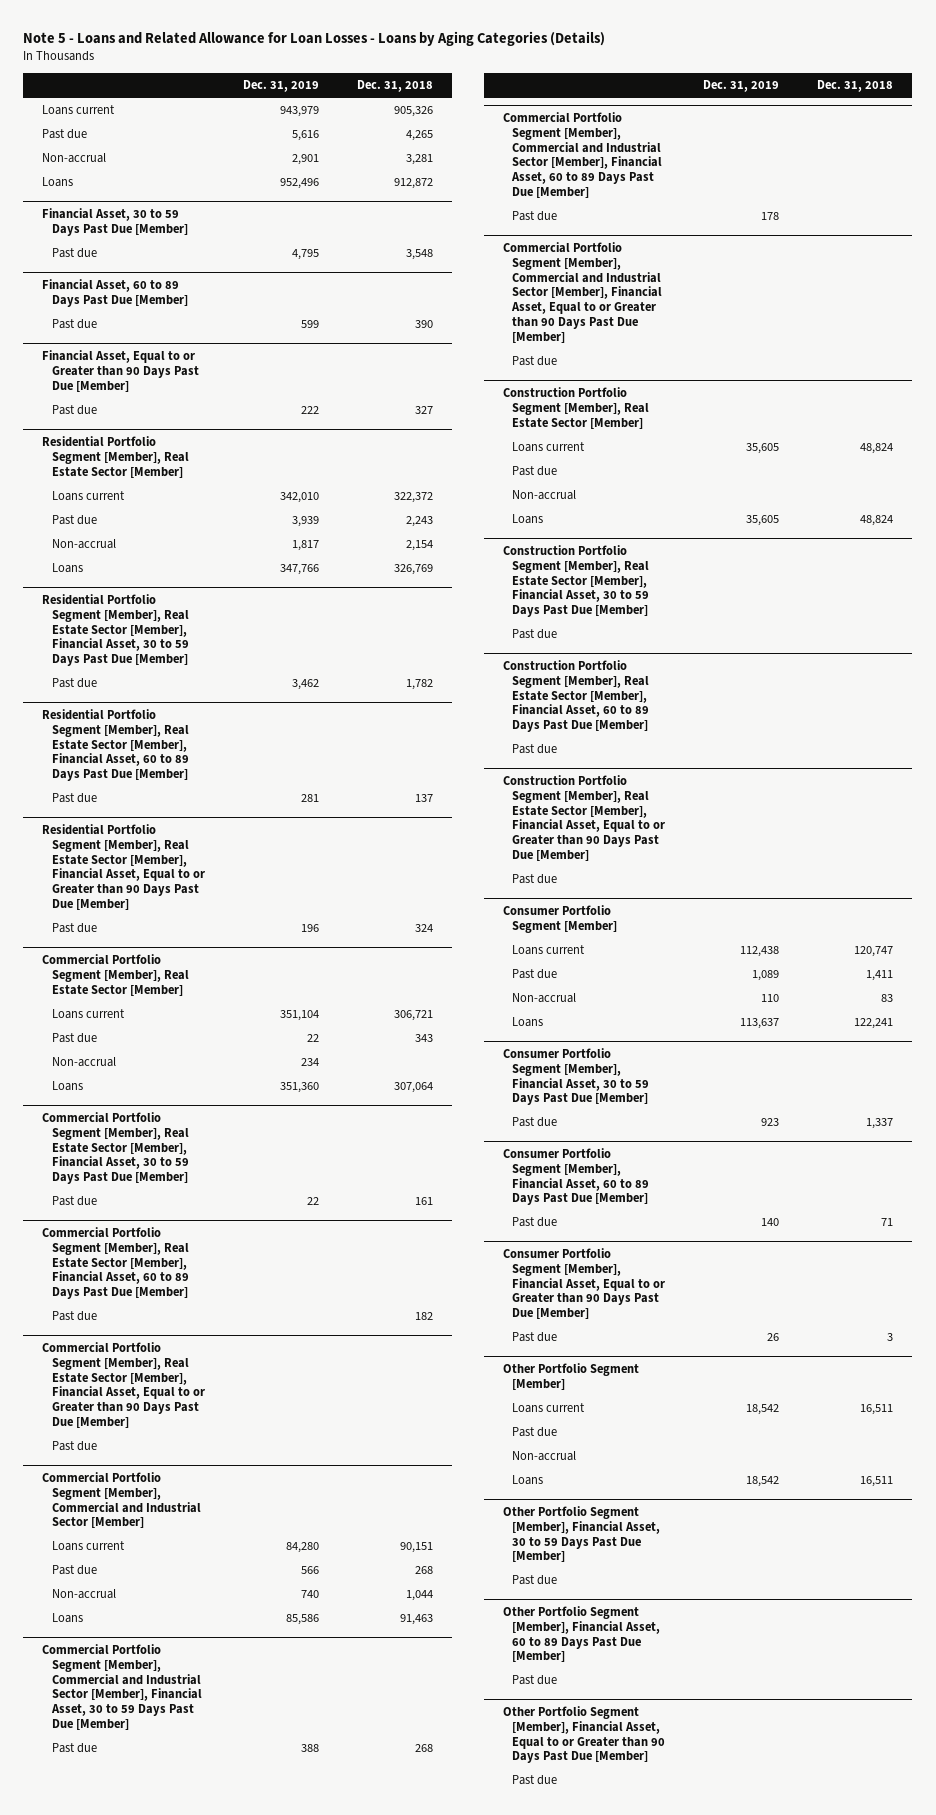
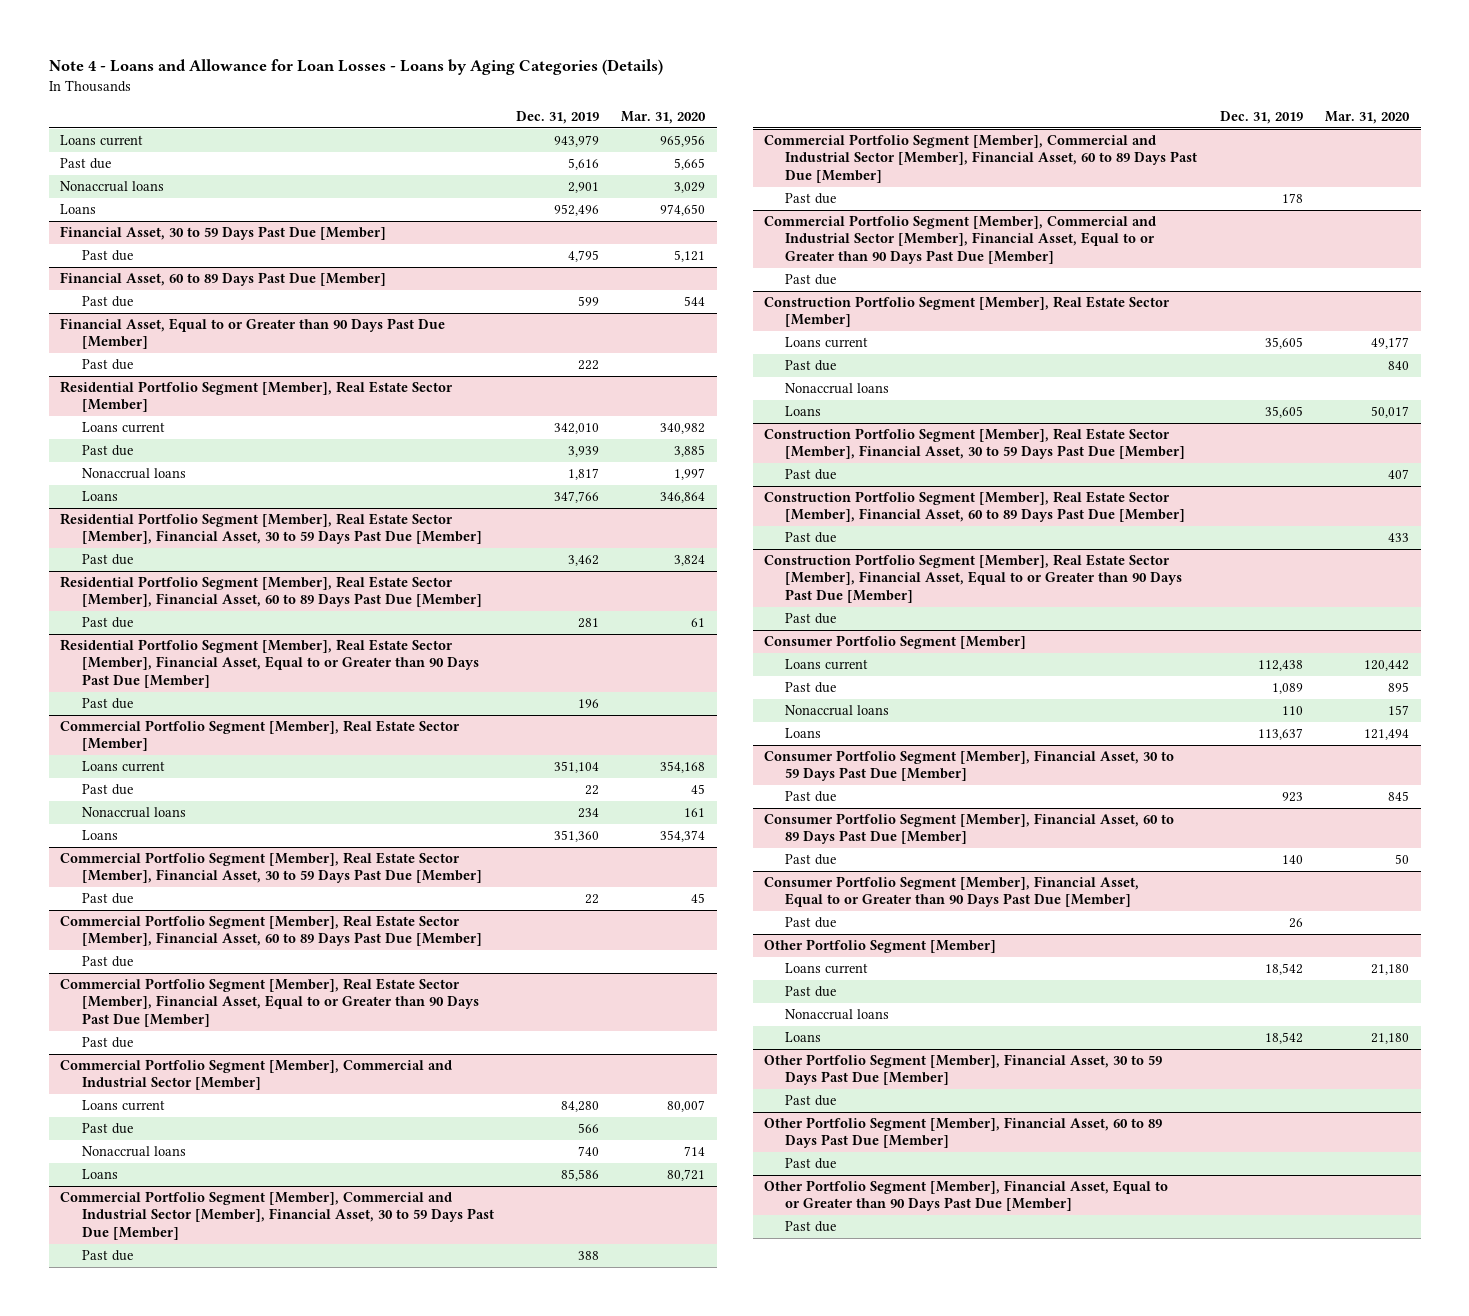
- Note 5 - Loans and Related Allowance for Loan Losses - Loans by Aging Categories (Details)
+ Note 4 - Loans and Allowance for Loan Losses - Loans by Aging Categories (Details)
- | Dec. 31, 2019 | Dec. 31, 2018
+ | Dec. 31, 2019 | Mar. 31, 2020
- Non-accrual | 2,901 | 3,281
+ Nonaccrual loans | 2,901 | 3,029
@ Residential Portfolio Segment [Member], Real Estate Sector [Member]
- Non-accrual | 1,817 | 2,154
+ Nonaccrual loans | 1,817 | 1,997
@ Commercial Portfolio Segment [Member], Real Estate Sector [Member]
- Non-accrual | 234 |
+ Nonaccrual loans | 234 | 161
@ Commercial Portfolio Segment [Member], Commercial and Industrial Sector [Member]
- Non-accrual | 740 | 1,044
+ Nonaccrual loans | 740 | 714
@ Construction Portfolio Segment [Member], Real Estate Sector [Member]
- Non-accrual
+ Nonaccrual loans
@ Consumer Portfolio Segment [Member]
- Non-accrual | 110 | 83
+ Nonaccrual loans | 110 | 157
@ Other Portfolio Segment [Member]
- Non-accrual
+ Nonaccrual loans

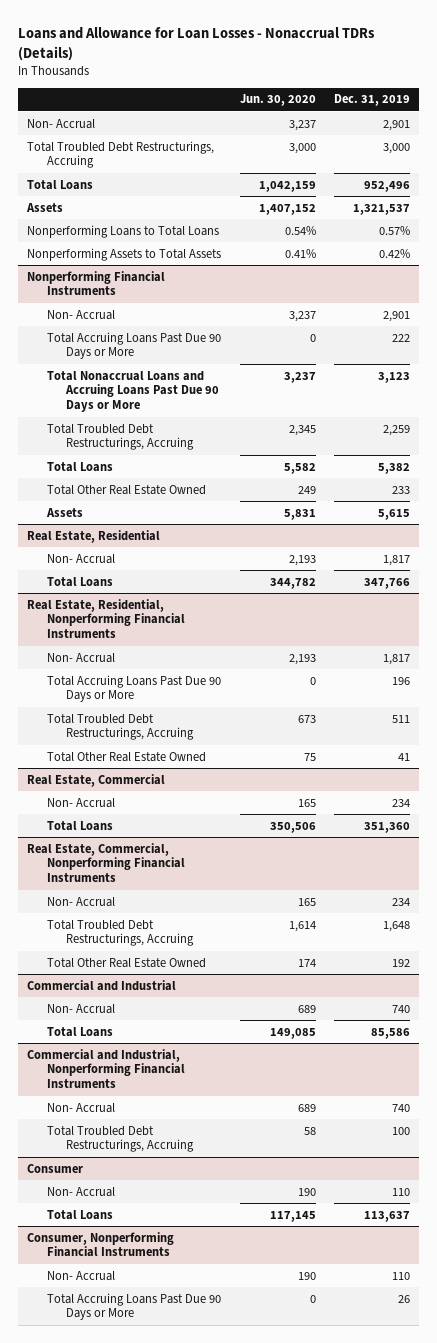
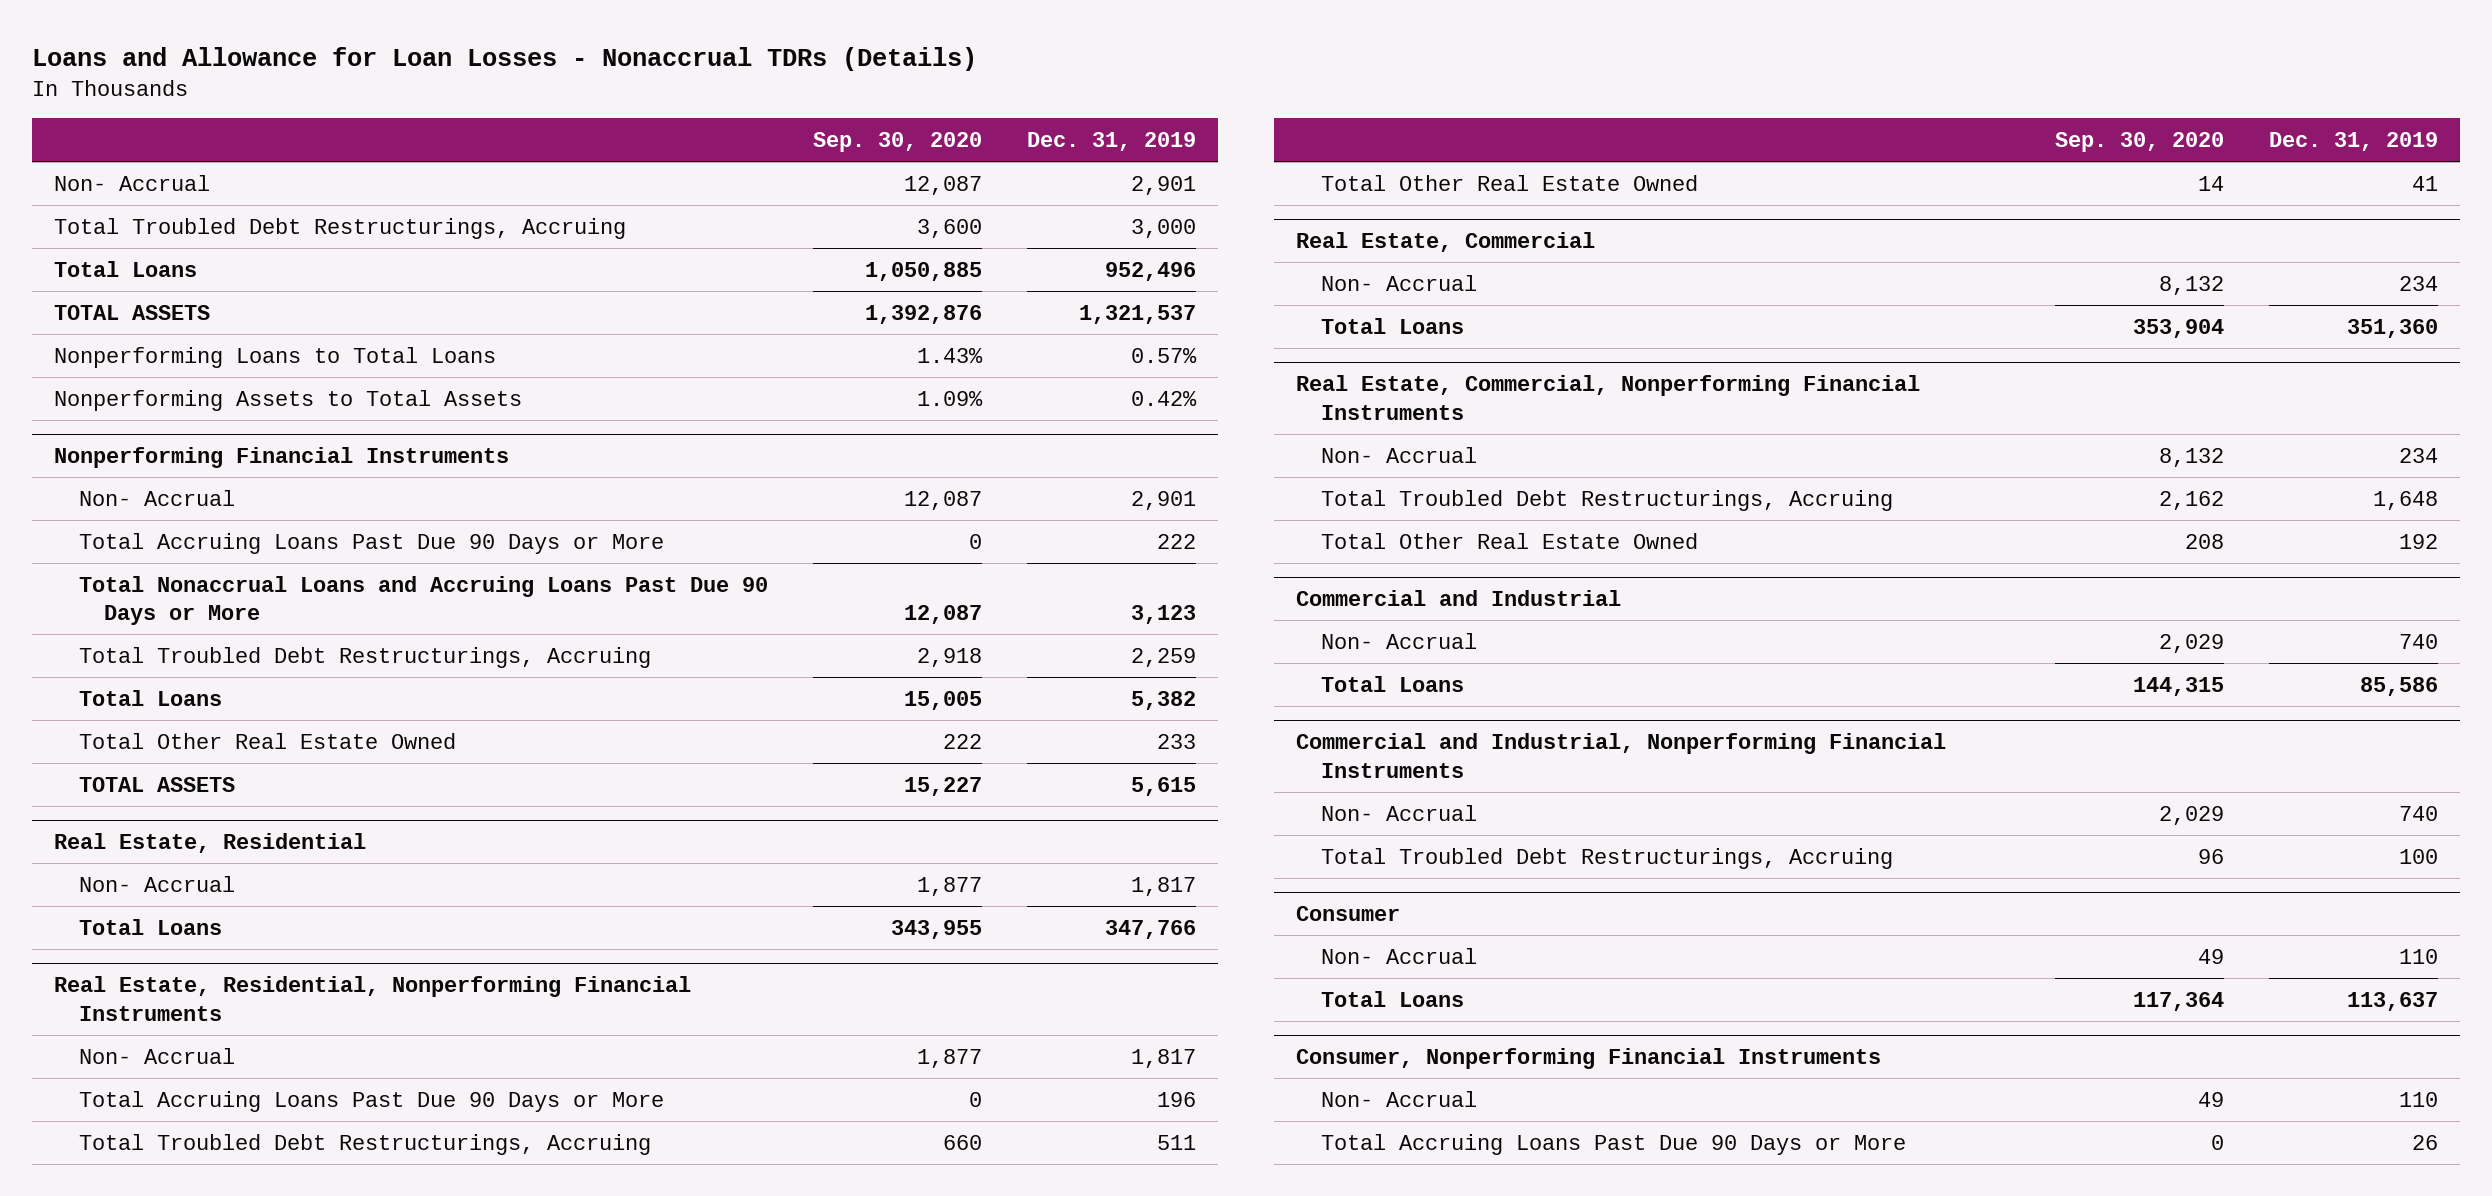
- | Jun. 30, 2020 | Dec. 31, 2019
+ | Sep. 30, 2020 | Dec. 31, 2019
- Assets | 1,407,152 | 1,321,537
+ TOTAL ASSETS | 1,392,876 | 1,321,537
@ Nonperforming Financial Instruments
- Assets | 5,831 | 5,615
+ TOTAL ASSETS | 15,227 | 5,615

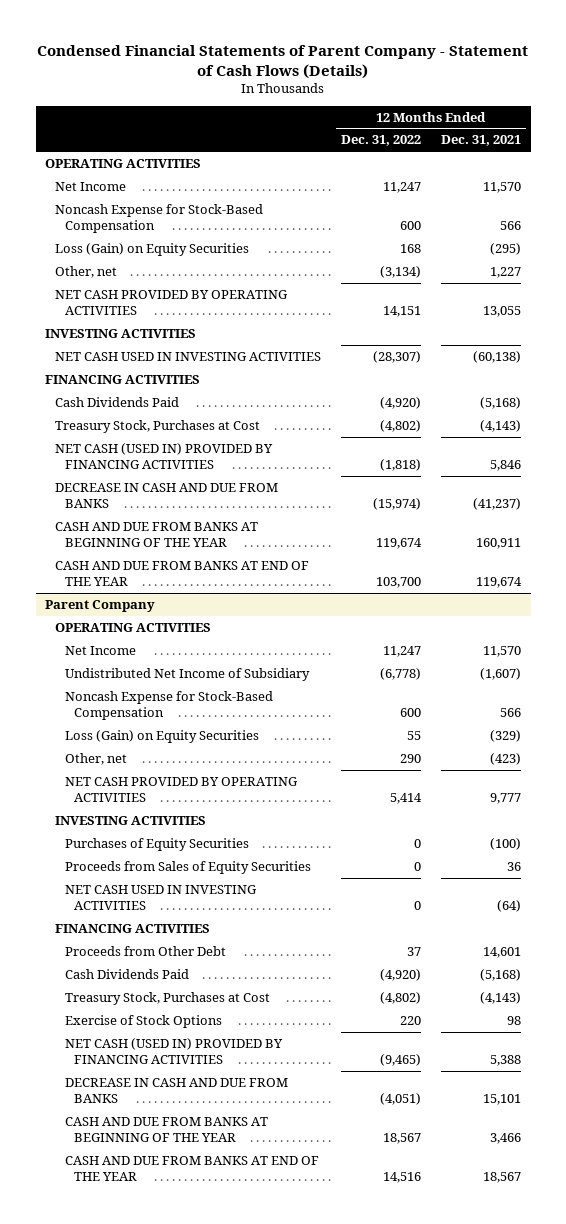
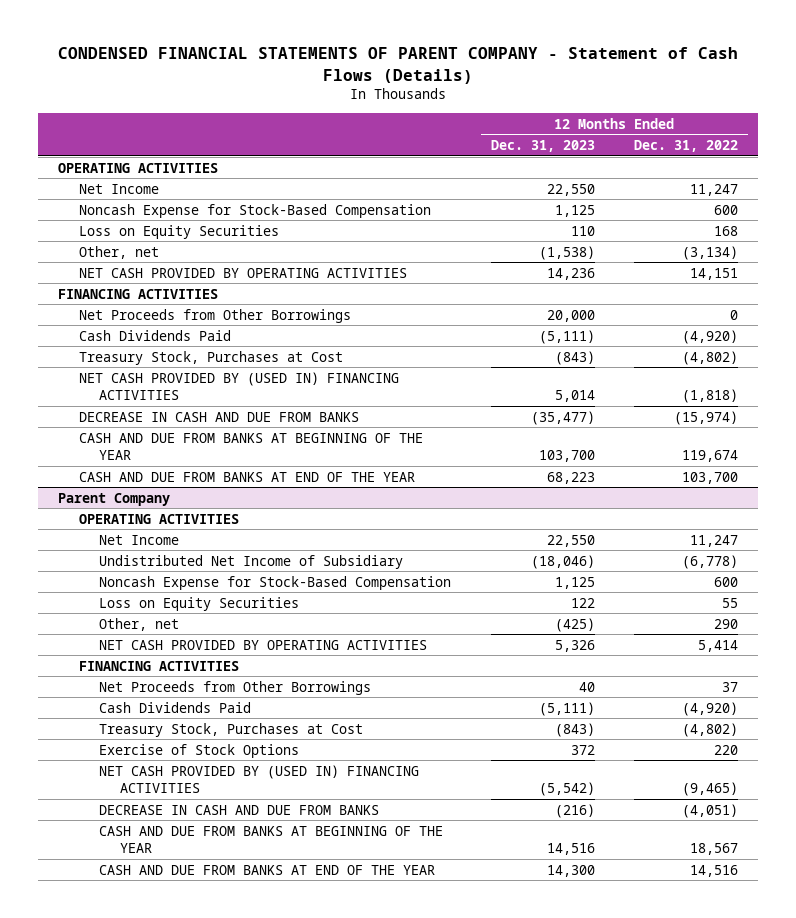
- Condensed Financial Statements of Parent Company - Statement of Cash Flows (Details)
+ CONDENSED FINANCIAL STATEMENTS OF PARENT COMPANY - Statement of Cash Flows (Details)
- | 12 Months Ended Dec. 31, 2022 | 12 Months Ended Dec. 31, 2021
+ | 12 Months Ended Dec. 31, 2023 | 12 Months Ended Dec. 31, 2022
- Loss (Gain) on Equity Securities | 168 | (295)
+ Loss on Equity Securities | 110 | 168
- INVESTING ACTIVITIES
- NET CASH USED IN INVESTING ACTIVITIES | (28,307) | (60,138)
+ Net Proceeds from Other Borrowings | 20,000 | 0
- NET CASH (USED IN) PROVIDED BY FINANCING ACTIVITIES | (1,818) | 5,846
+ NET CASH PROVIDED BY (USED IN) FINANCING ACTIVITIES | 5,014 | (1,818)
@ Parent Company
- Loss (Gain) on Equity Securities | 55 | (329)
+ Loss on Equity Securities | 122 | 55
- INVESTING ACTIVITIES
- Purchases of Equity Securities | 0 | (100)
- Proceeds from Sales of Equity Securities | 0 | 36
- NET CASH USED IN INVESTING ACTIVITIES | 0 | (64)
- Proceeds from Other Debt | 37 | 14,601
+ Net Proceeds from Other Borrowings | 40 | 37
- NET CASH (USED IN) PROVIDED BY FINANCING ACTIVITIES | (9,465) | 5,388
+ NET CASH PROVIDED BY (USED IN) FINANCING ACTIVITIES | (5,542) | (9,465)

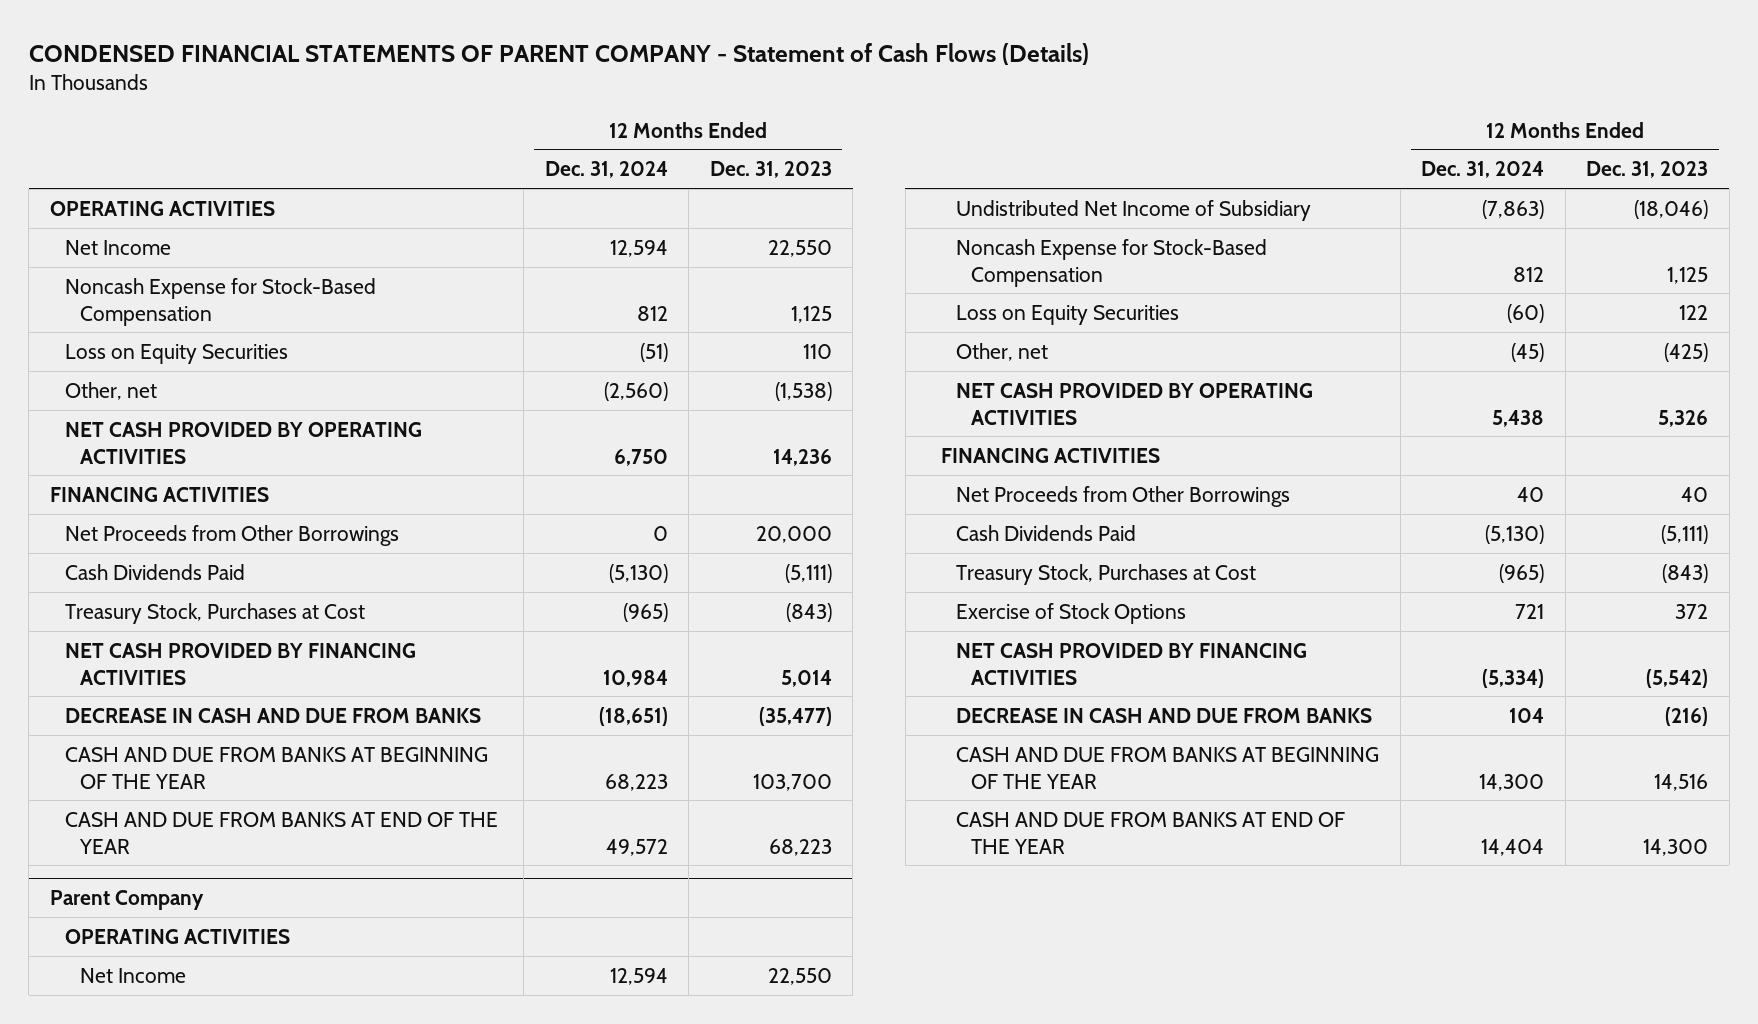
- | 12 Months Ended Dec. 31, 2023 | 12 Months Ended Dec. 31, 2022
+ | 12 Months Ended Dec. 31, 2024 | 12 Months Ended Dec. 31, 2023
- NET CASH PROVIDED BY (USED IN) FINANCING ACTIVITIES | 5,014 | (1,818)
+ NET CASH PROVIDED BY FINANCING ACTIVITIES | 10,984 | 5,014
@ Parent Company
- NET CASH PROVIDED BY (USED IN) FINANCING ACTIVITIES | (5,542) | (9,465)
+ NET CASH PROVIDED BY FINANCING ACTIVITIES | (5,334) | (5,542)

